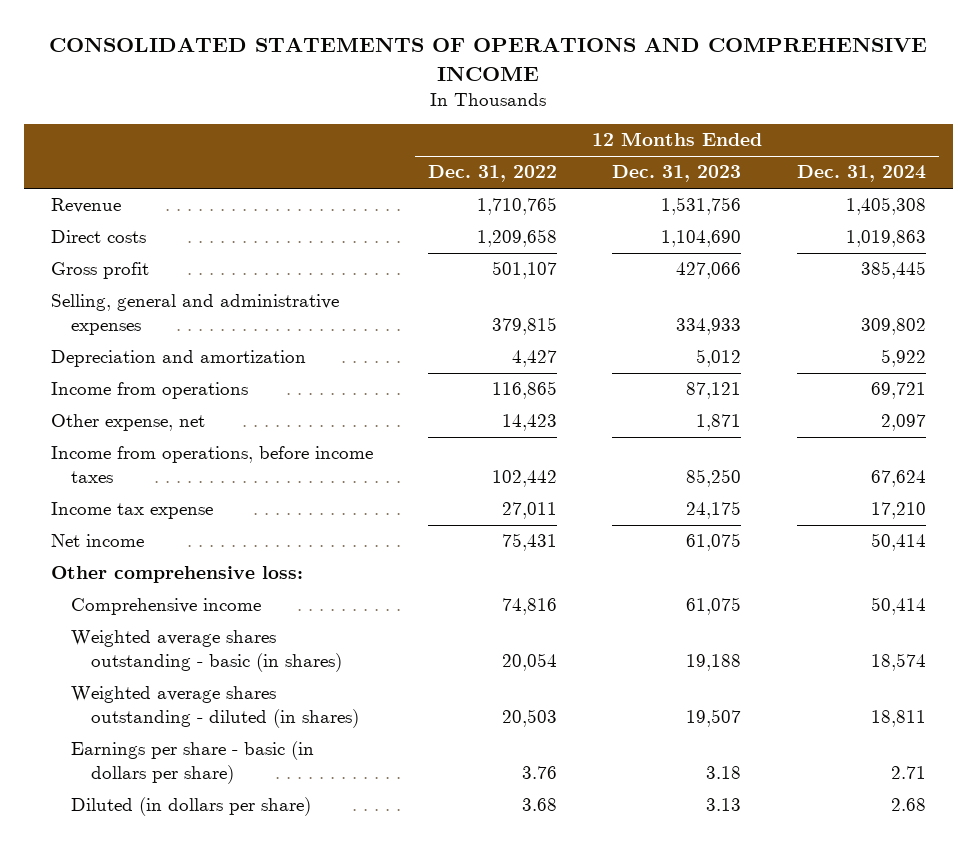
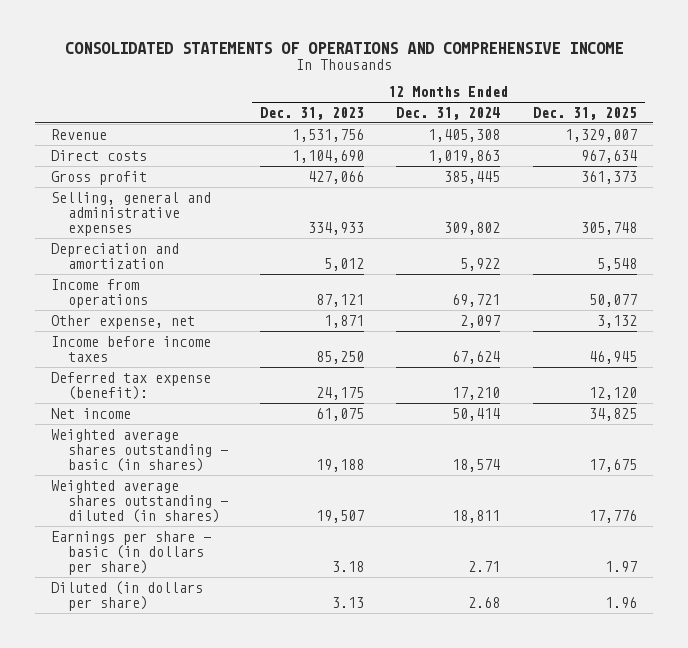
- | 12 Months Ended Dec. 31, 2022 | 12 Months Ended Dec. 31, 2023 | 12 Months Ended Dec. 31, 2024
+ | 12 Months Ended Dec. 31, 2023 | 12 Months Ended Dec. 31, 2024 | 12 Months Ended Dec. 31, 2025
- Income from operations, before income taxes | 102,442 | 85,250 | 67,624
- Income tax expense | 27,011 | 24,175 | 17,210
+ Income before income taxes | 85,250 | 67,624 | 46,945
+ Deferred tax expense (benefit): | 24,175 | 17,210 | 12,120
- Other comprehensive loss:
- Comprehensive income | 74,816 | 61,075 | 50,414

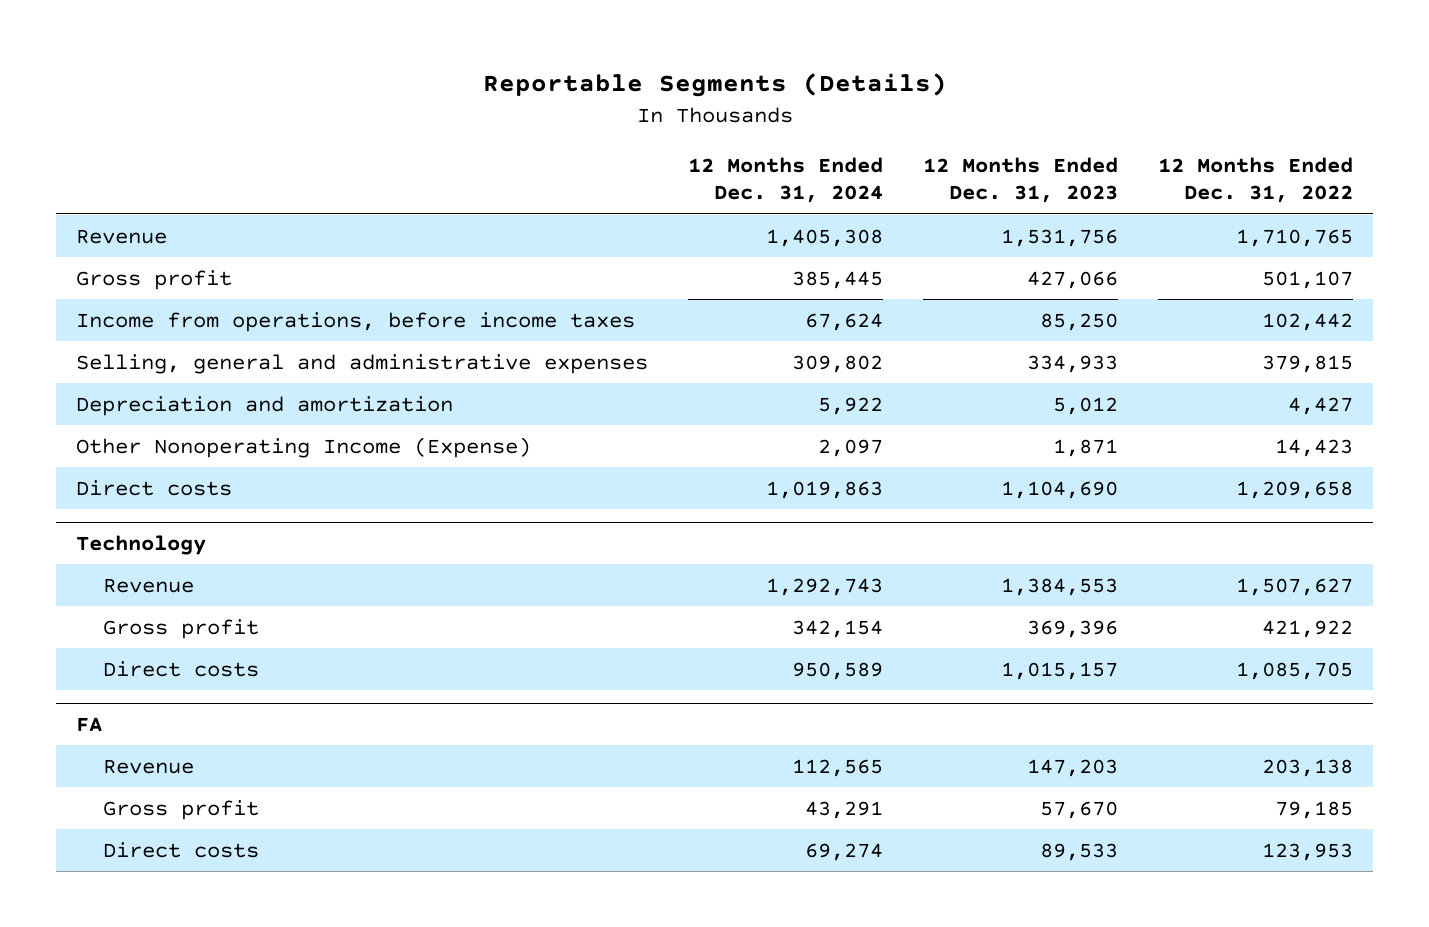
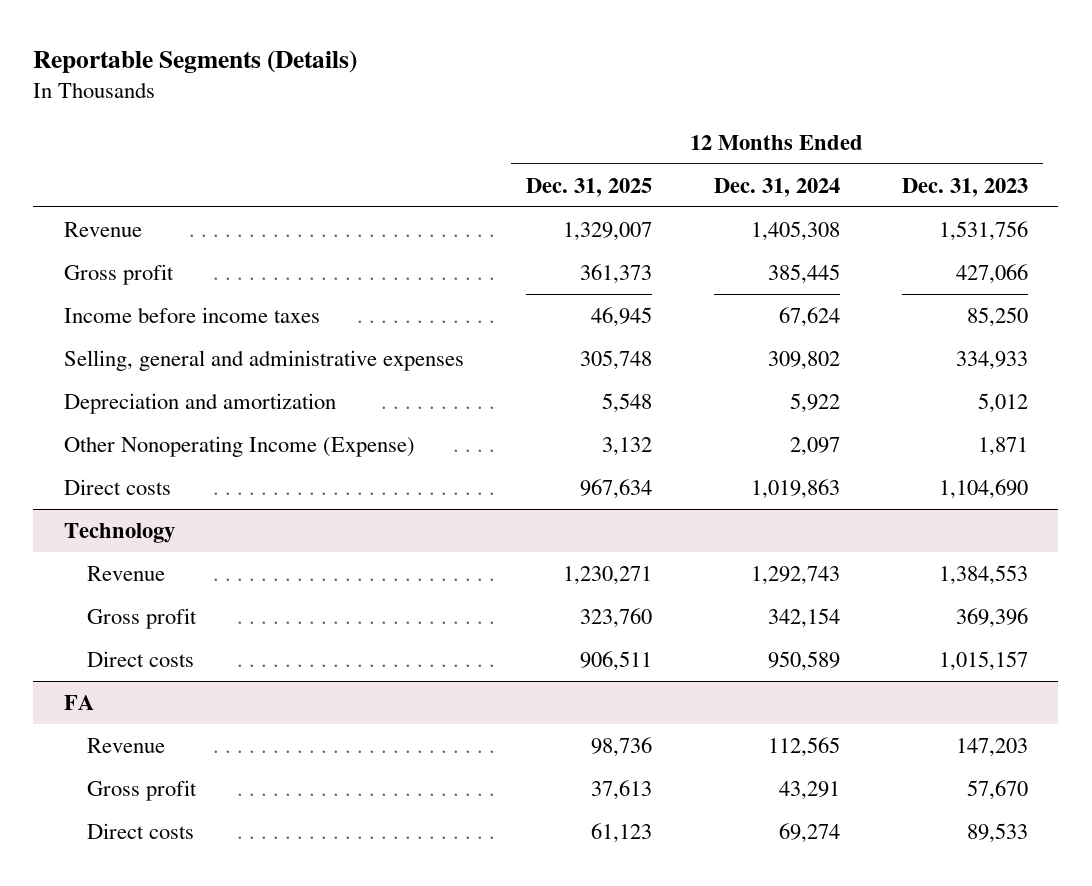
- | 12 Months Ended Dec. 31, 2024 | 12 Months Ended Dec. 31, 2023 | 12 Months Ended Dec. 31, 2022
+ | 12 Months Ended Dec. 31, 2025 | 12 Months Ended Dec. 31, 2024 | 12 Months Ended Dec. 31, 2023
- Income from operations, before income taxes | 67,624 | 85,250 | 102,442
+ Income before income taxes | 46,945 | 67,624 | 85,250

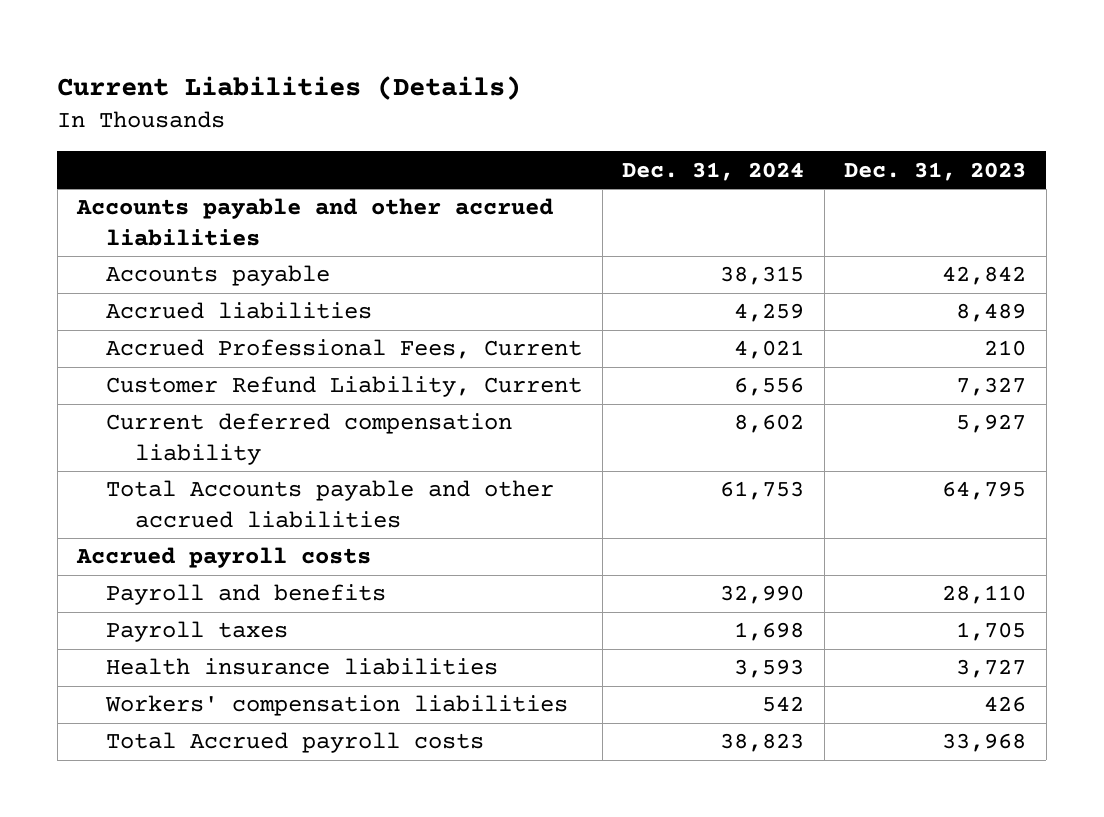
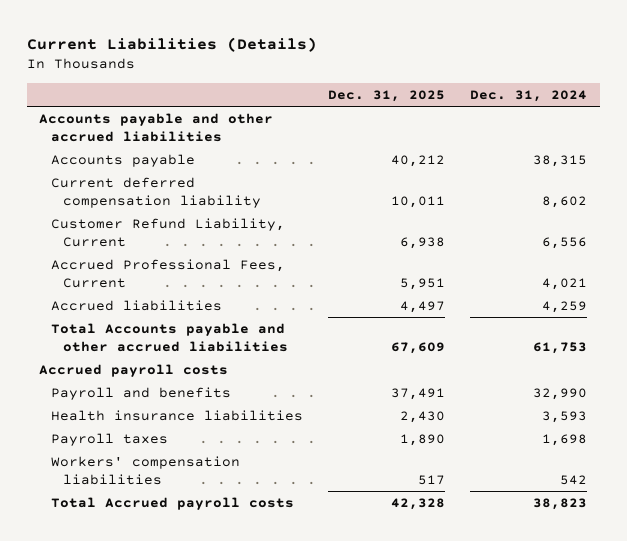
- | Dec. 31, 2024 | Dec. 31, 2023
+ | Dec. 31, 2025 | Dec. 31, 2024
moved down: Customer Refund Liability, Current | 6,938 | 6,556
moved down: Accrued Professional Fees, Current | 5,951 | 4,021
moved down: Accrued liabilities | 4,497 | 4,259
moved down: Payroll taxes | 1,890 | 1,698

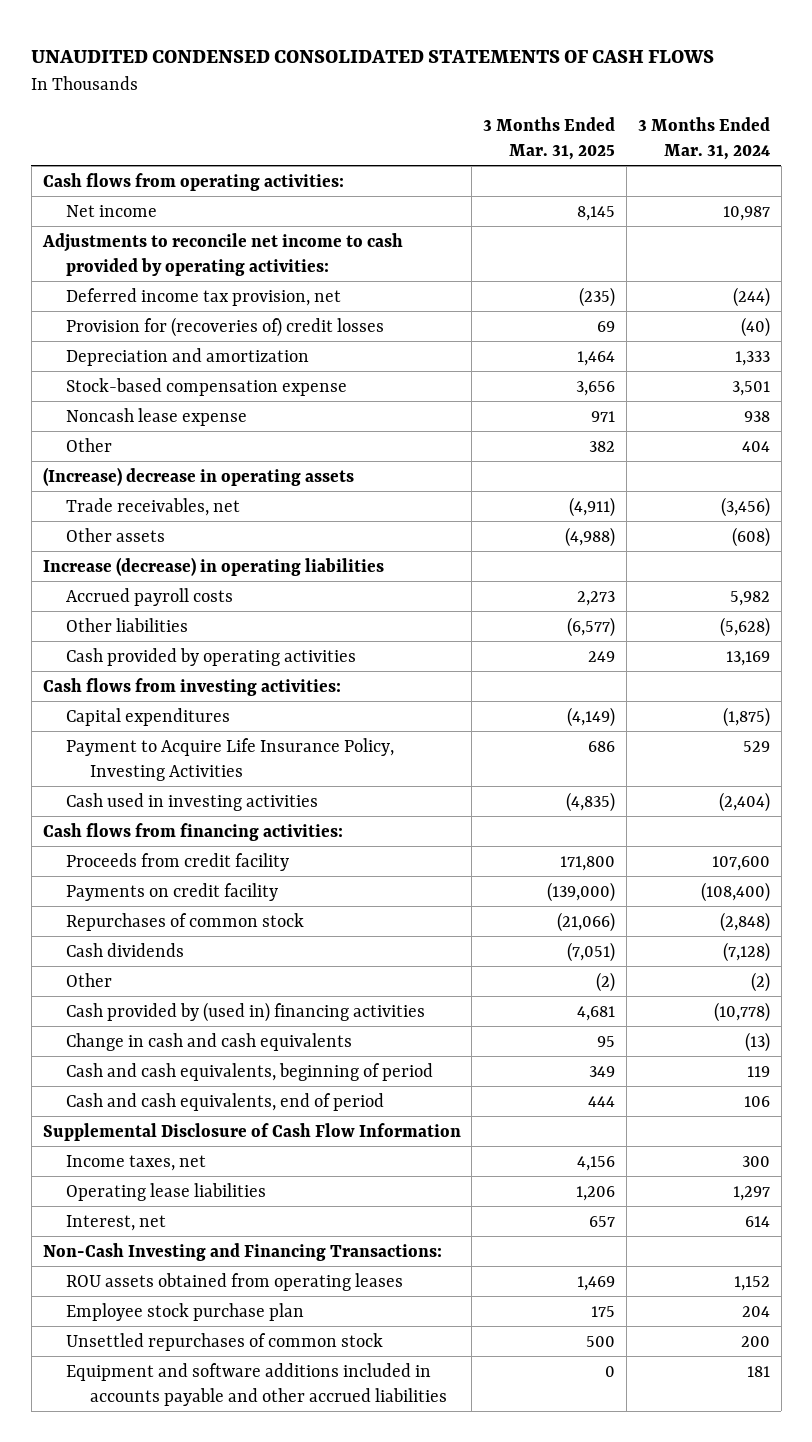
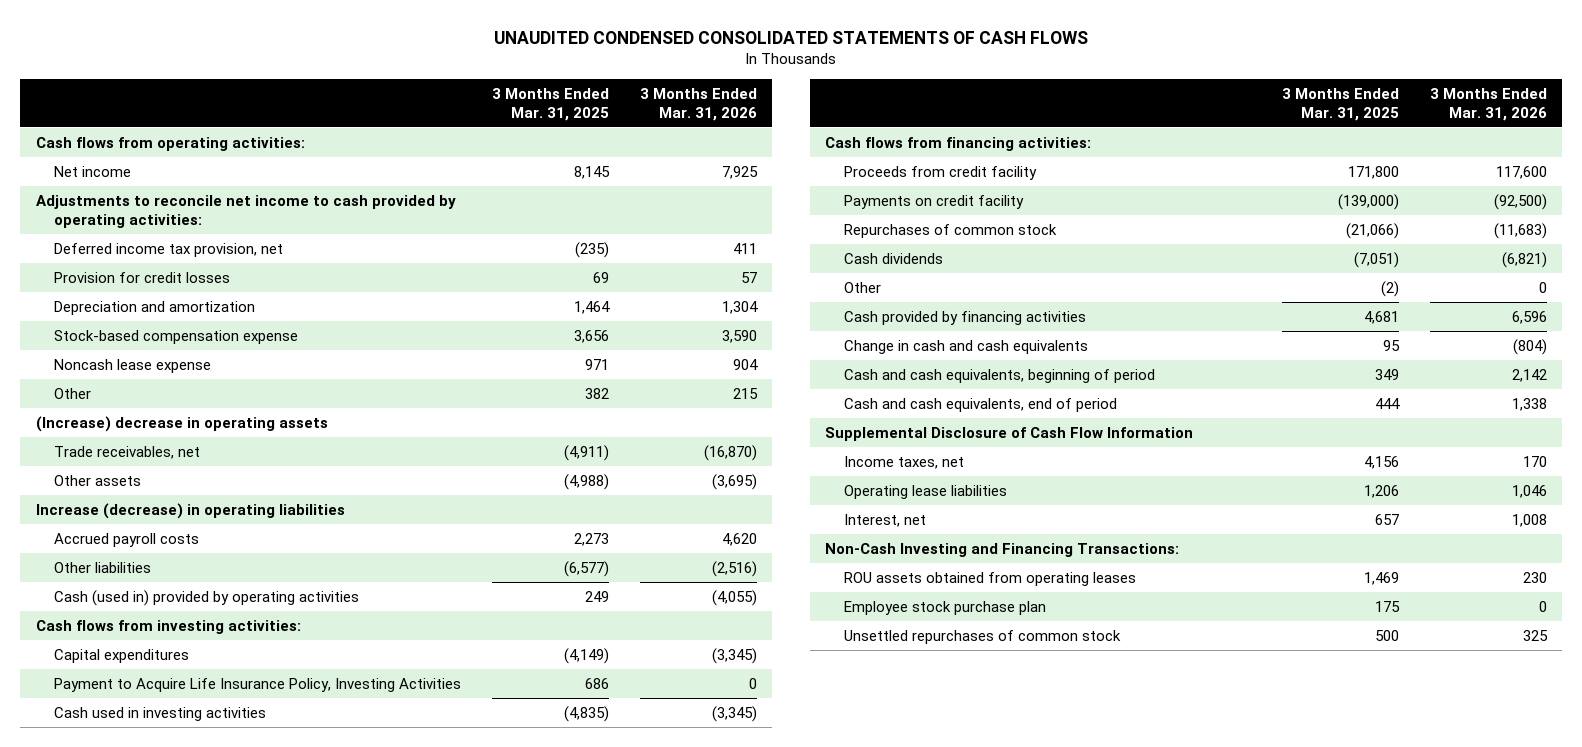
- | 3 Months Ended Mar. 31, 2025 | 3 Months Ended Mar. 31, 2024
+ | 3 Months Ended Mar. 31, 2025 | 3 Months Ended Mar. 31, 2026
- Provision for (recoveries of) credit losses | 69 | (40)
+ Provision for credit losses | 69 | 57
- Cash provided by operating activities | 249 | 13,169
+ Cash (used in) provided by operating activities | 249 | (4,055)
- Cash provided by (used in) financing activities | 4,681 | (10,778)
+ Cash provided by financing activities | 4,681 | 6,596
- Equipment and software additions included in accounts payable and other accrued liabilities | 0 | 181

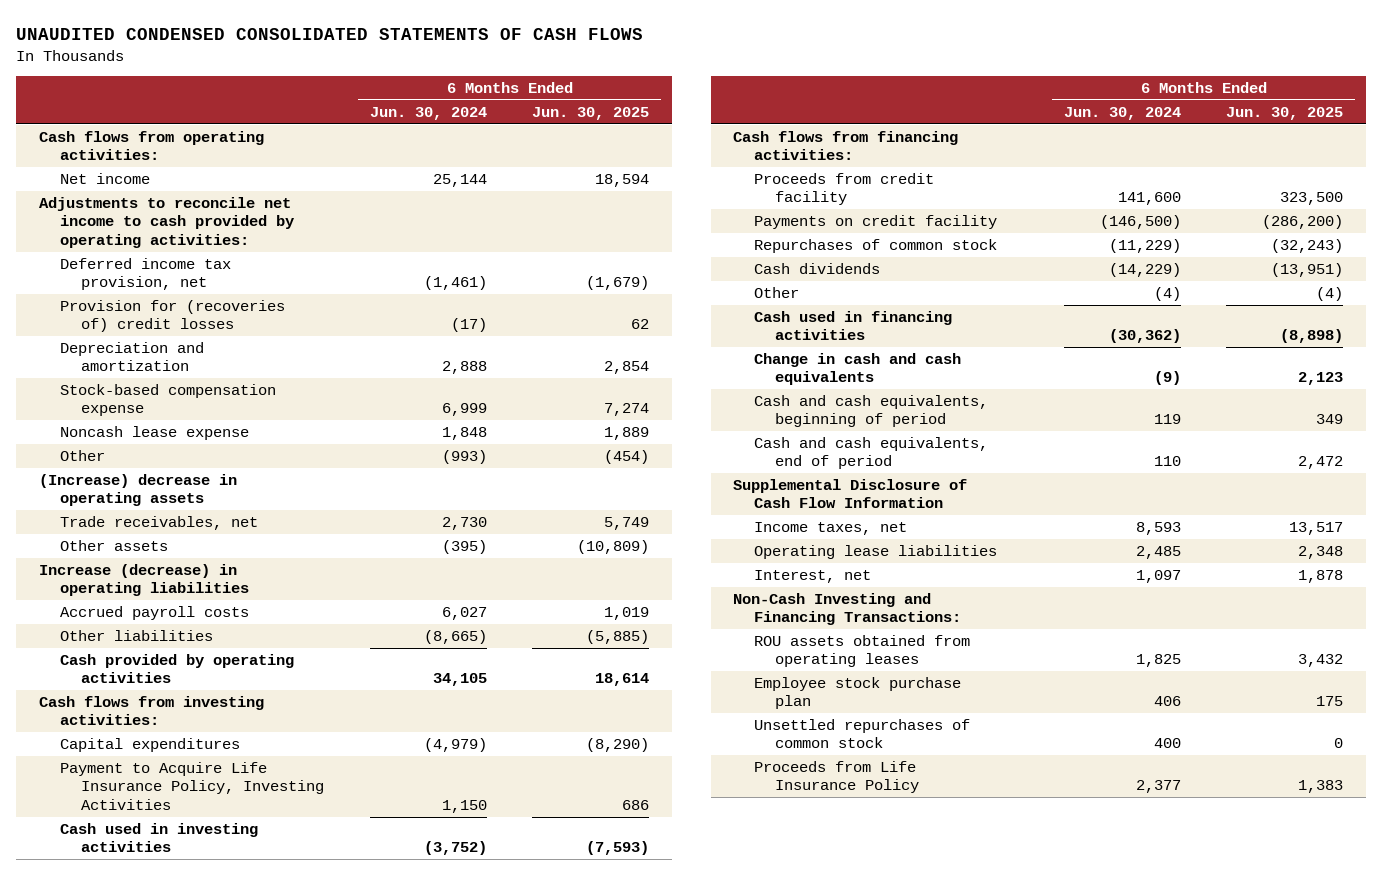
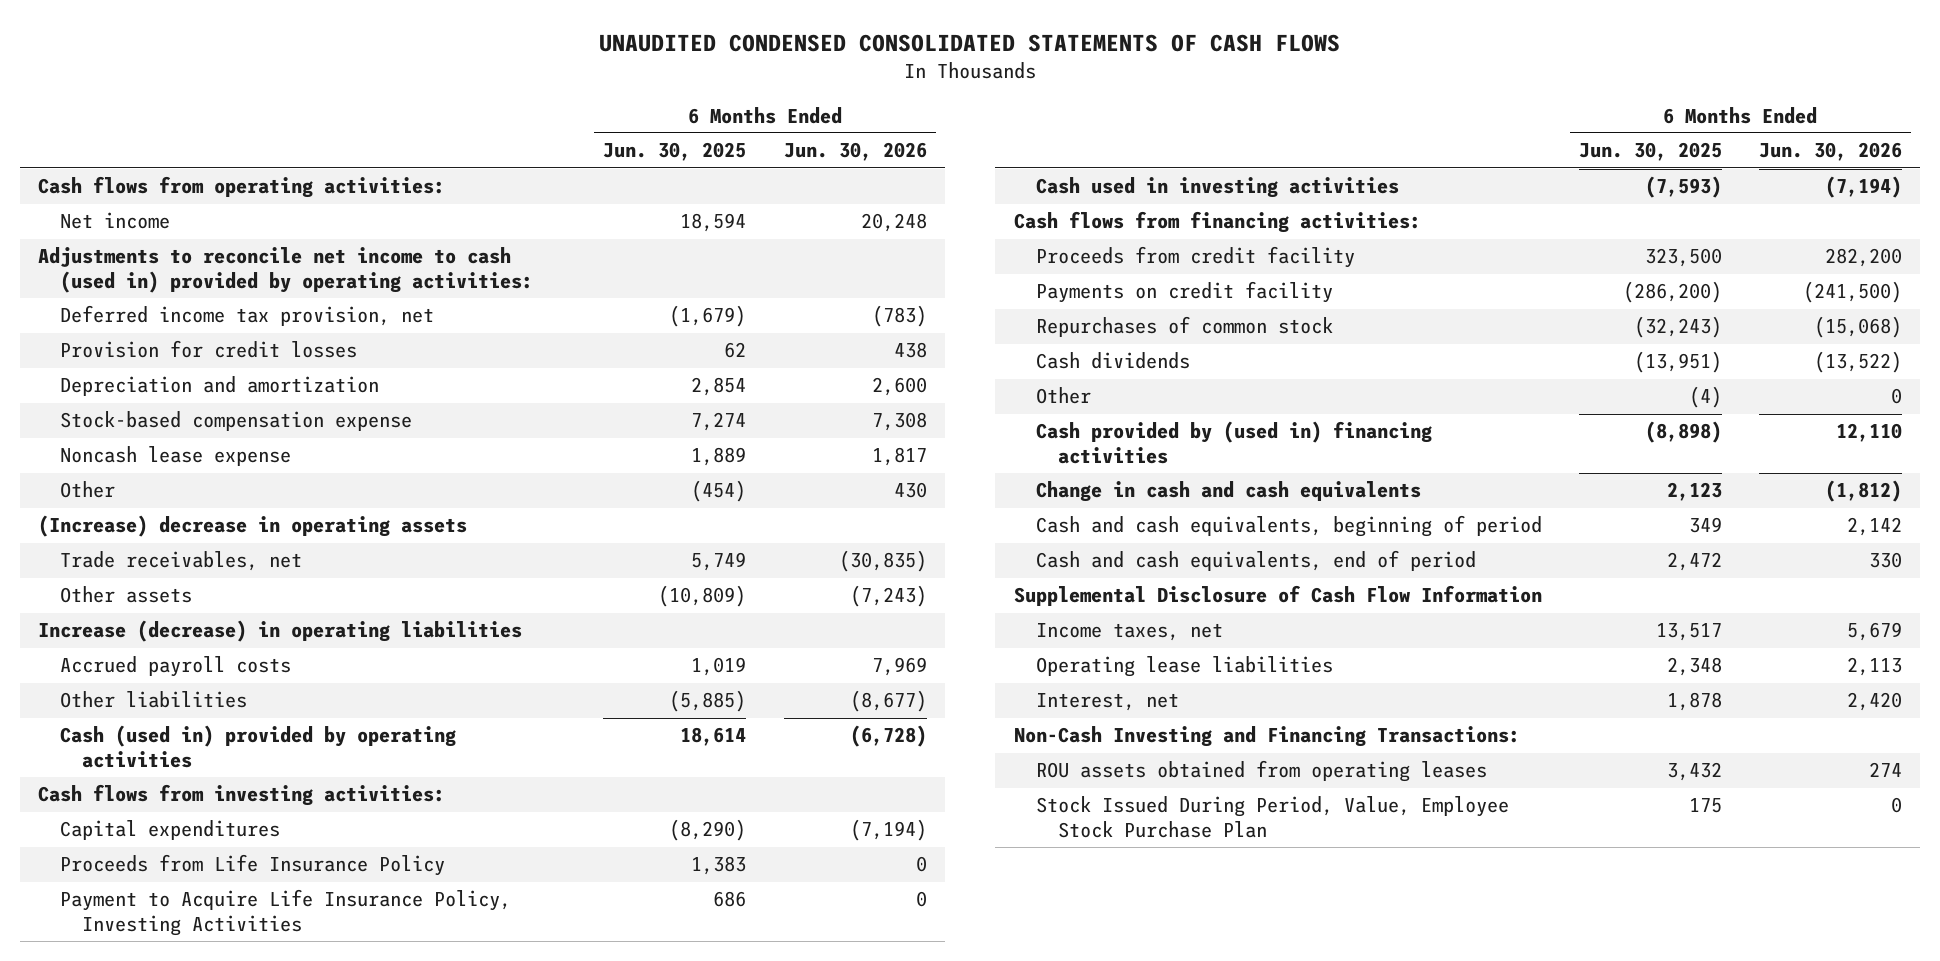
- | 6 Months Ended Jun. 30, 2024 | 6 Months Ended Jun. 30, 2025
+ | 6 Months Ended Jun. 30, 2025 | 6 Months Ended Jun. 30, 2026
- Adjustments to reconcile net income to cash provided by operating activities:
+ Adjustments to reconcile net income to cash (used in) provided by operating activities:
- Provision for (recoveries of) credit losses | (17) | 62
+ Provision for credit losses | 62 | 438
- Cash provided by operating activities | 34,105 | 18,614
+ Cash (used in) provided by operating activities | 18,614 | (6,728)
moved up: Proceeds from Life Insurance Policy | 1,383 | 0
- Cash used in financing activities | (30,362) | (8,898)
+ Cash provided by (used in) financing activities | (8,898) | 12,110
- Employee stock purchase plan | 406 | 175
- Unsettled repurchases of common stock | 400 | 0
+ Stock Issued During Period, Value, Employee Stock Purchase Plan | 175 | 0

